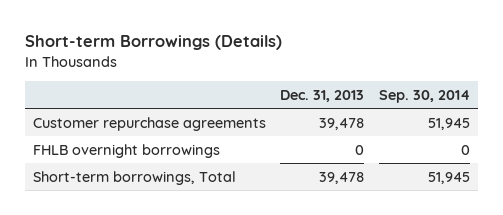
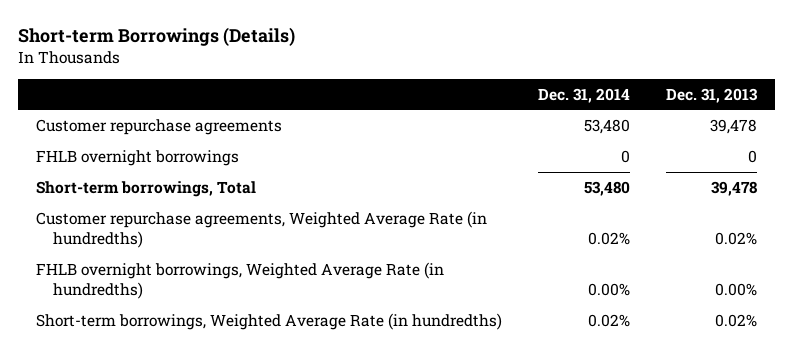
- | Dec. 31, 2013 | Sep. 30, 2014
+ | Dec. 31, 2014 | Dec. 31, 2013
+ Customer repurchase agreements, Weighted Average Rate (in hundredths) | 0.02% | 0.02%
+ FHLB overnight borrowings, Weighted Average Rate (in hundredths) | 0.00% | 0.00%
+ Short-term borrowings, Weighted Average Rate (in hundredths) | 0.02% | 0.02%

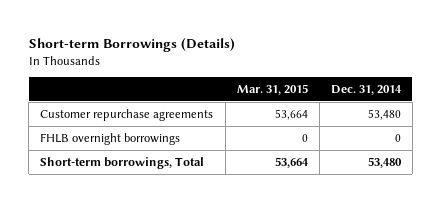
- | Dec. 31, 2014 | Dec. 31, 2013
+ | Mar. 31, 2015 | Dec. 31, 2014
- Customer repurchase agreements, Weighted Average Rate (in hundredths) | 0.02% | 0.02%
- FHLB overnight borrowings, Weighted Average Rate (in hundredths) | 0.00% | 0.00%
- Short-term borrowings, Weighted Average Rate (in hundredths) | 0.02% | 0.02%

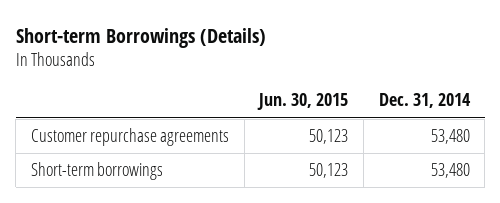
- | Mar. 31, 2015 | Dec. 31, 2014
+ | Jun. 30, 2015 | Dec. 31, 2014
- FHLB overnight borrowings | 0 | 0
- Short-term borrowings, Total | 53,664 | 53,480
+ Short-term borrowings | 50,123 | 53,480

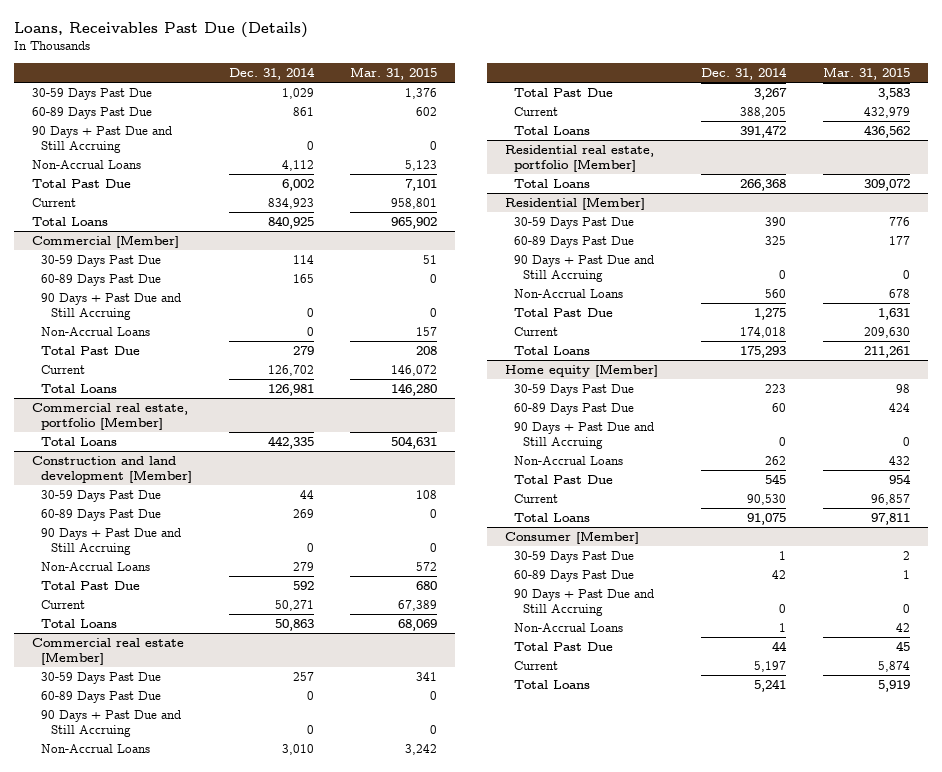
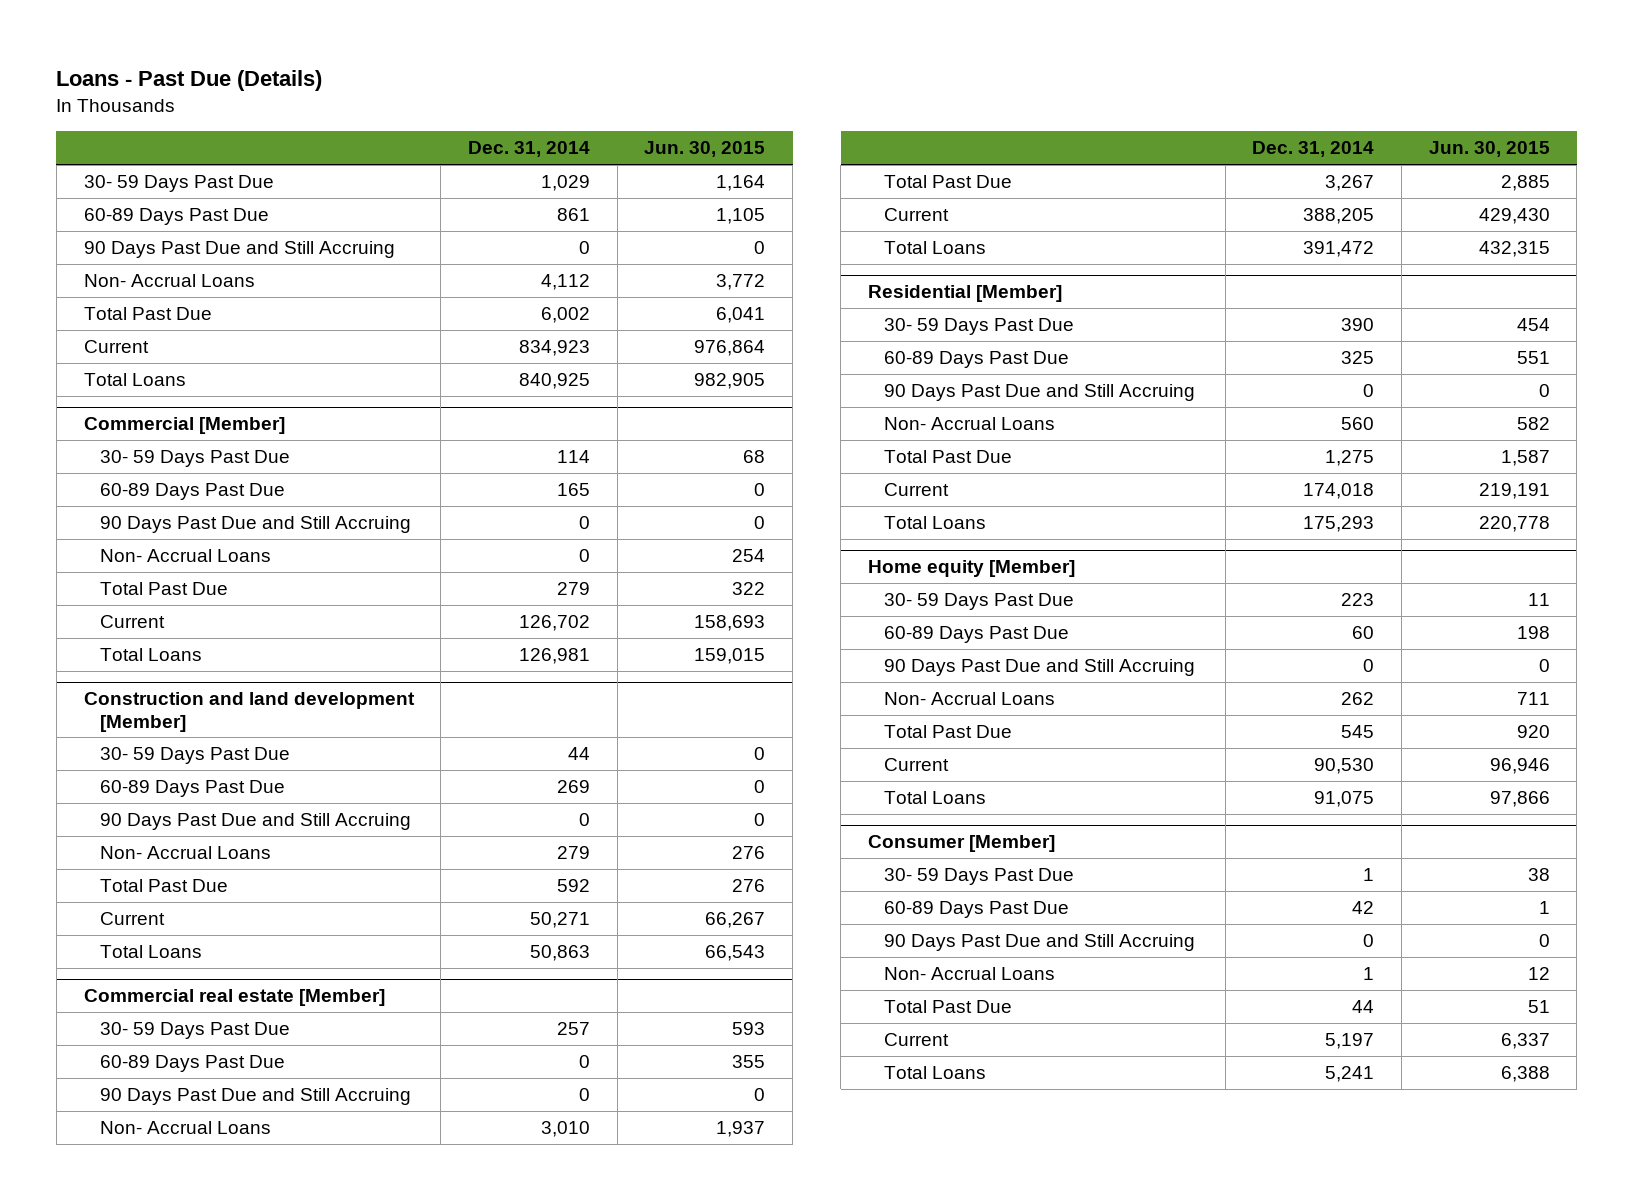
- Loans, Receivables Past Due (Details)
+ Loans - Past Due (Details)
- | Dec. 31, 2014 | Mar. 31, 2015
+ | Dec. 31, 2014 | Jun. 30, 2015
- 30-59 Days Past Due | 1,029 | 1,376
+ 30- 59 Days Past Due | 1,029 | 1,164
- 90 Days + Past Due and Still Accruing | 0 | 0
- Non-Accrual Loans | 4,112 | 5,123
+ 90 Days Past Due and Still Accruing | 0 | 0
+ Non- Accrual Loans | 4,112 | 3,772
@ Commercial [Member]
- 30-59 Days Past Due | 114 | 51
+ 30- 59 Days Past Due | 114 | 68
- 90 Days + Past Due and Still Accruing | 0 | 0
- Non-Accrual Loans | 0 | 157
+ 90 Days Past Due and Still Accruing | 0 | 0
+ Non- Accrual Loans | 0 | 254
- Commercial real estate, portfolio [Member]
- Total Loans | 442,335 | 504,631
@ Construction and land development [Member]
- 30-59 Days Past Due | 44 | 108
+ 30- 59 Days Past Due | 44 | 0
- 90 Days + Past Due and Still Accruing | 0 | 0
- Non-Accrual Loans | 279 | 572
+ 90 Days Past Due and Still Accruing | 0 | 0
+ Non- Accrual Loans | 279 | 276
@ Commercial real estate [Member]
- 30-59 Days Past Due | 257 | 341
+ 30- 59 Days Past Due | 257 | 593
- 90 Days + Past Due and Still Accruing | 0 | 0
- Non-Accrual Loans | 3,010 | 3,242
+ 90 Days Past Due and Still Accruing | 0 | 0
+ Non- Accrual Loans | 3,010 | 1,937
- Residential real estate, portfolio [Member]
- Total Loans | 266,368 | 309,072
@ Residential [Member]
- 30-59 Days Past Due | 390 | 776
+ 30- 59 Days Past Due | 390 | 454
- 90 Days + Past Due and Still Accruing | 0 | 0
- Non-Accrual Loans | 560 | 678
+ 90 Days Past Due and Still Accruing | 0 | 0
+ Non- Accrual Loans | 560 | 582
@ Home equity [Member]
- 30-59 Days Past Due | 223 | 98
+ 30- 59 Days Past Due | 223 | 11
- 90 Days + Past Due and Still Accruing | 0 | 0
- Non-Accrual Loans | 262 | 432
+ 90 Days Past Due and Still Accruing | 0 | 0
+ Non- Accrual Loans | 262 | 711
@ Consumer [Member]
- 30-59 Days Past Due | 1 | 2
+ 30- 59 Days Past Due | 1 | 38
- 90 Days + Past Due and Still Accruing | 0 | 0
- Non-Accrual Loans | 1 | 42
+ 90 Days Past Due and Still Accruing | 0 | 0
+ Non- Accrual Loans | 1 | 12

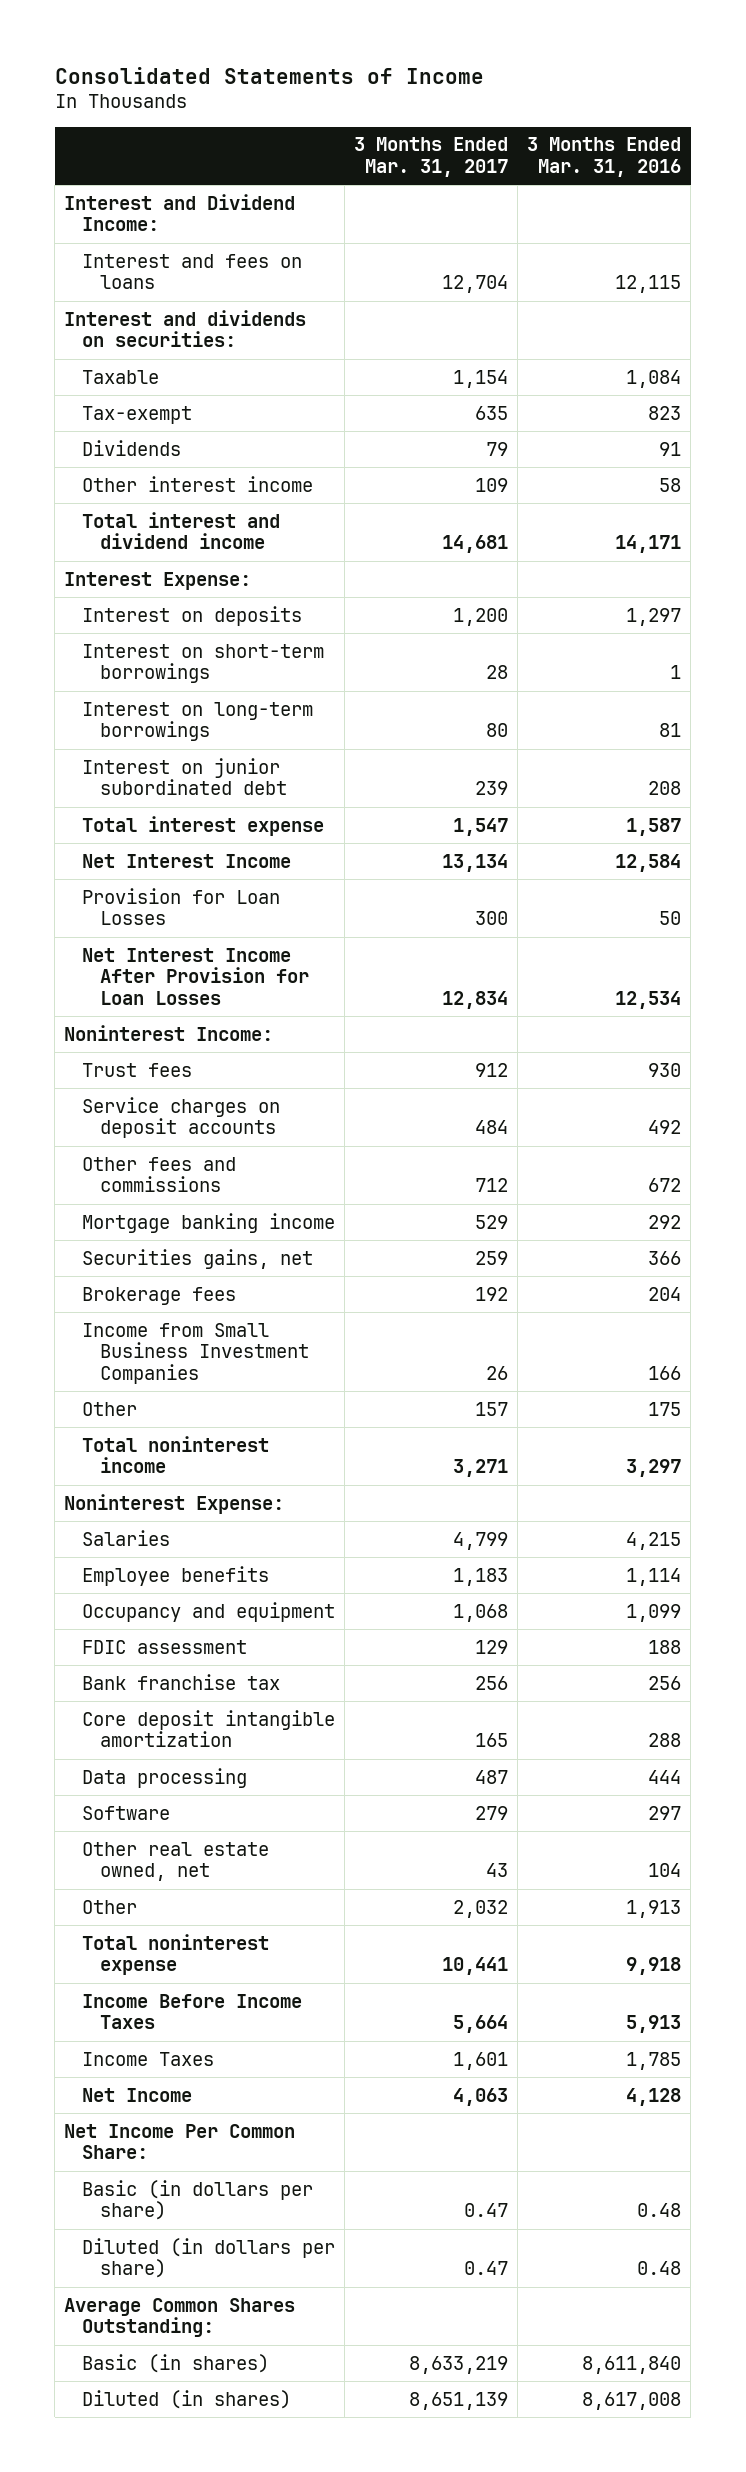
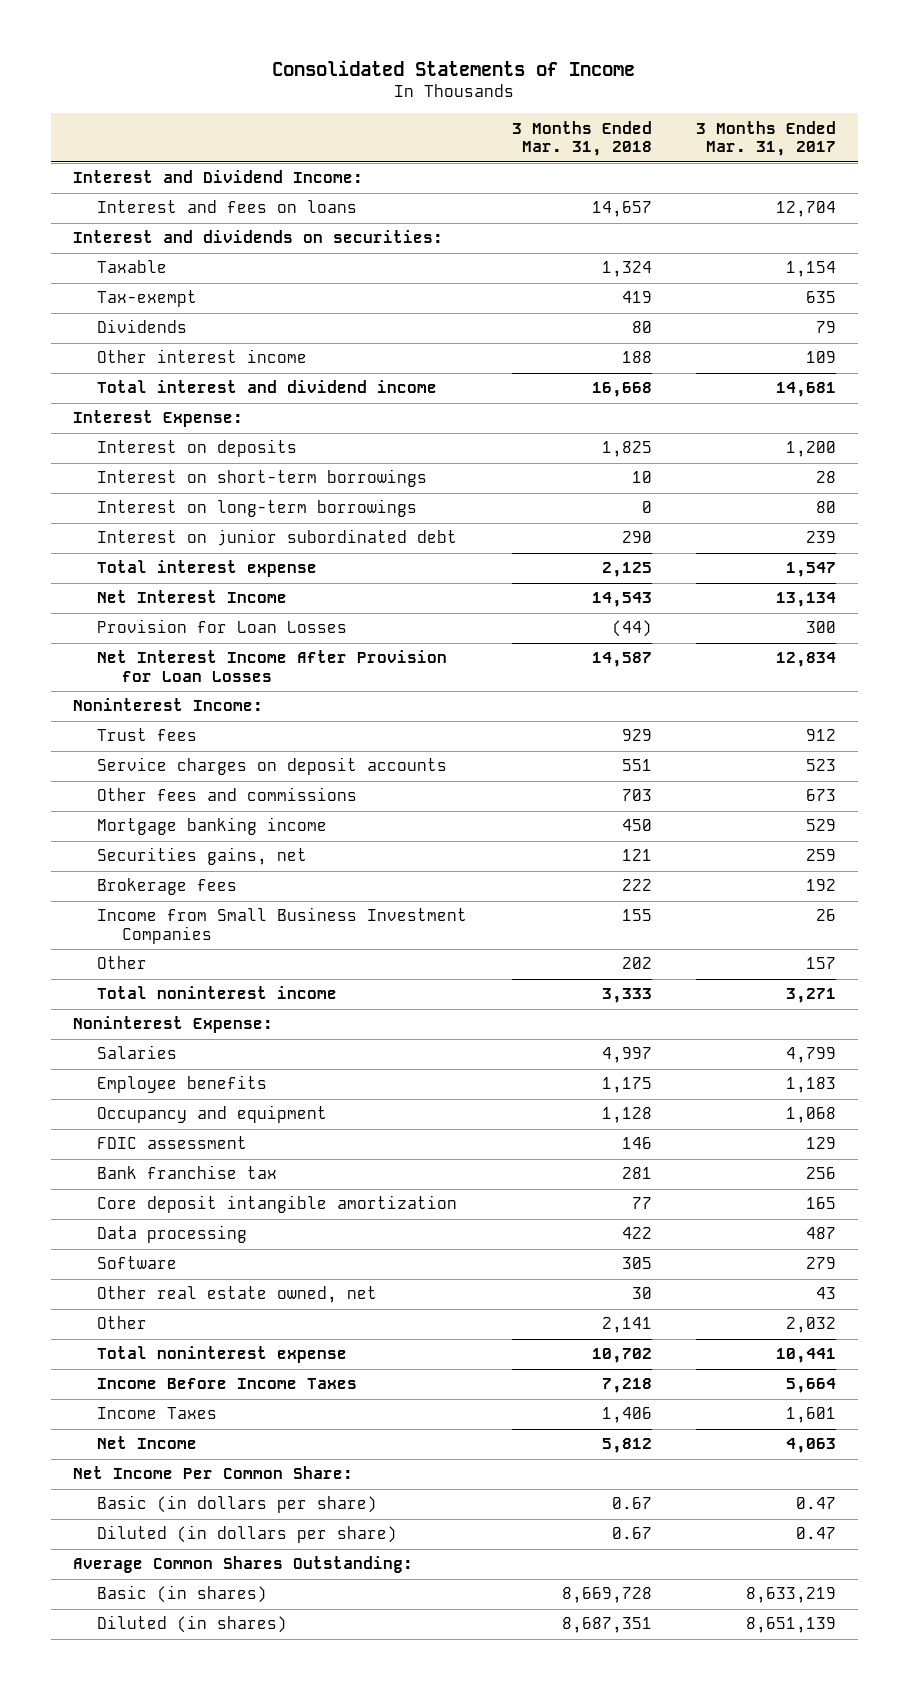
- | 3 Months Ended Mar. 31, 2017 | 3 Months Ended Mar. 31, 2016
+ | 3 Months Ended Mar. 31, 2018 | 3 Months Ended Mar. 31, 2017
- Service charges on deposit accounts | 484 | 492
- Other fees and commissions | 712 | 672
+ Service charges on deposit accounts | 551 | 523
+ Other fees and commissions | 703 | 673

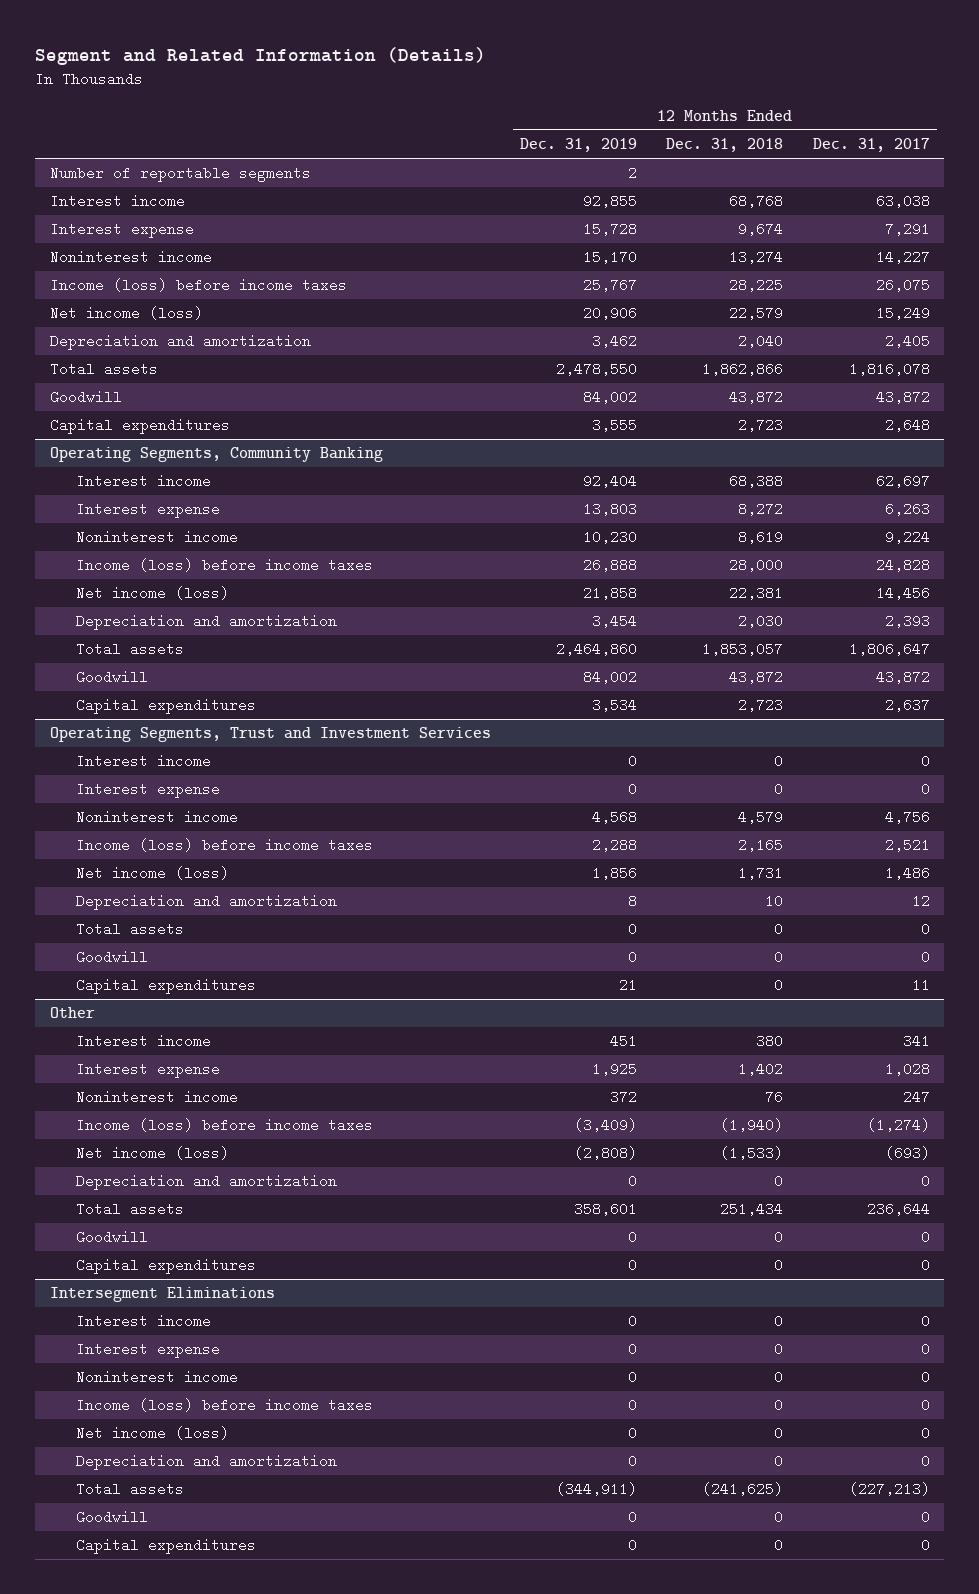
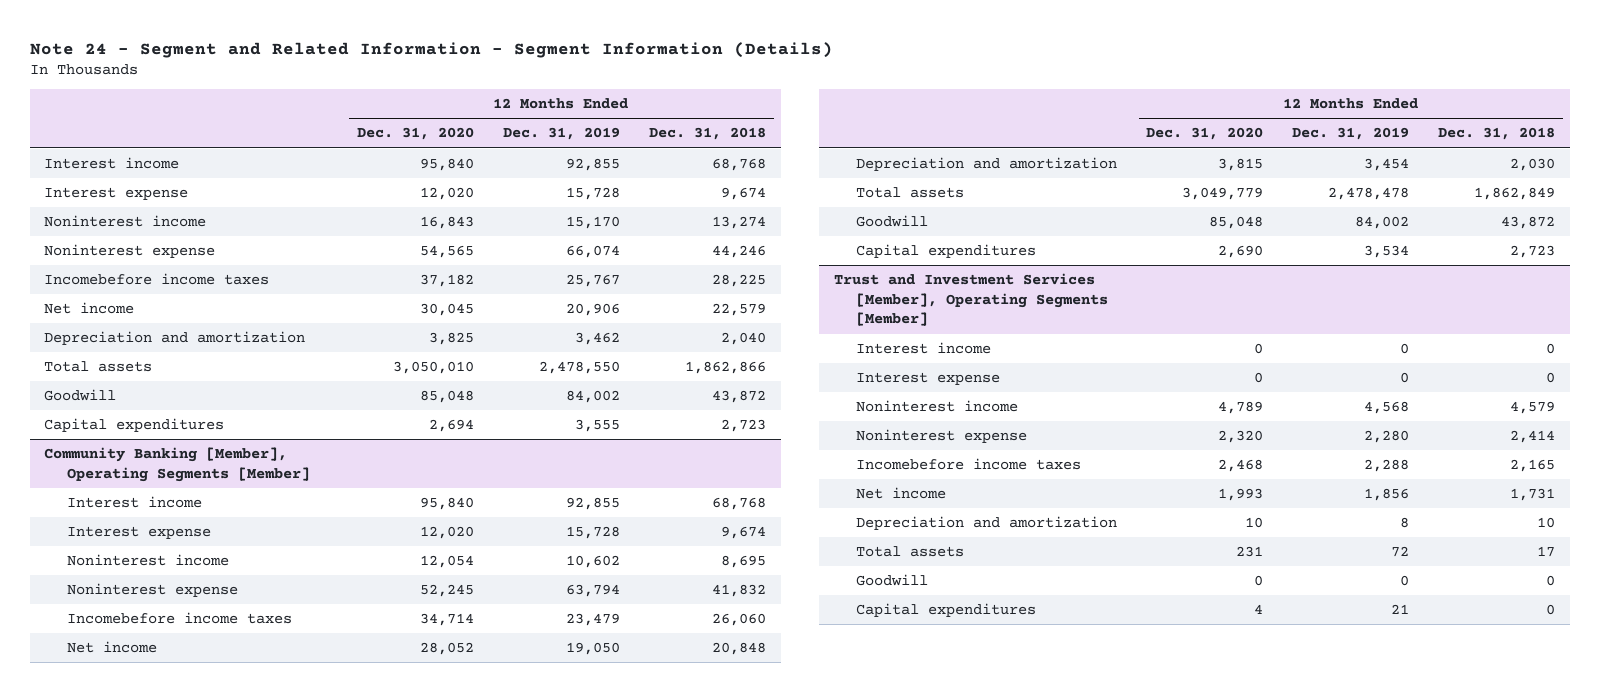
- Segment and Related Information (Details)
+ Note 24 - Segment and Related Information - Segment Information (Details)
- | 12 Months Ended Dec. 31, 2019 | 12 Months Ended Dec. 31, 2018 | 12 Months Ended Dec. 31, 2017
+ | 12 Months Ended Dec. 31, 2020 | 12 Months Ended Dec. 31, 2019 | 12 Months Ended Dec. 31, 2018
- Number of reportable segments | 2 | |
- Income (loss) before income taxes | 25,767 | 28,225 | 26,075
- Net income (loss) | 20,906 | 22,579 | 15,249
+ Noninterest expense | 54,565 | 66,074 | 44,246
+ Incomebefore income taxes | 37,182 | 25,767 | 28,225
+ Net income | 30,045 | 20,906 | 22,579
- Operating Segments, Community Banking
- Interest income | 92,404 | 68,388 | 62,697
- Interest expense | 13,803 | 8,272 | 6,263
- Noninterest income | 10,230 | 8,619 | 9,224
- Income (loss) before income taxes | 26,888 | 28,000 | 24,828
- Net income (loss) | 21,858 | 22,381 | 14,456
+ Community Banking [Member], Operating Segments [Member]
+ Interest income | 95,840 | 92,855 | 68,768
+ Interest expense | 12,020 | 15,728 | 9,674
+ Noninterest income | 12,054 | 10,602 | 8,695
+ Noninterest expense | 52,245 | 63,794 | 41,832
+ Incomebefore income taxes | 34,714 | 23,479 | 26,060
+ Net income | 28,052 | 19,050 | 20,848
- Total assets | 2,464,860 | 1,853,057 | 1,806,647
+ Total assets | 3,049,779 | 2,478,478 | 1,862,849
- Operating Segments, Trust and Investment Services
+ Trust and Investment Services [Member], Operating Segments [Member]
- Income (loss) before income taxes | 2,288 | 2,165 | 2,521
- Net income (loss) | 1,856 | 1,731 | 1,486
+ Noninterest expense | 2,320 | 2,280 | 2,414
+ Incomebefore income taxes | 2,468 | 2,288 | 2,165
+ Net income | 1,993 | 1,856 | 1,731
- Total assets | 0 | 0 | 0
+ Total assets | 231 | 72 | 17
- Other
- Interest income | 451 | 380 | 341
- Interest expense | 1,925 | 1,402 | 1,028
- Noninterest income | 372 | 76 | 247
- Income (loss) before income taxes | (3,409) | (1,940) | (1,274)
- Net income (loss) | (2,808) | (1,533) | (693)
- Depreciation and amortization | 0 | 0 | 0
- Total assets | 358,601 | 251,434 | 236,644
- Goodwill | 0 | 0 | 0
- Capital expenditures | 0 | 0 | 0
- Intersegment Eliminations
- Interest income | 0 | 0 | 0
- Interest expense | 0 | 0 | 0
- Noninterest income | 0 | 0 | 0
- Income (loss) before income taxes | 0 | 0 | 0
- Net income (loss) | 0 | 0 | 0
- Depreciation and amortization | 0 | 0 | 0
- Total assets | (344,911) | (241,625) | (227,213)
- Goodwill | 0 | 0 | 0
- Capital expenditures | 0 | 0 | 0

